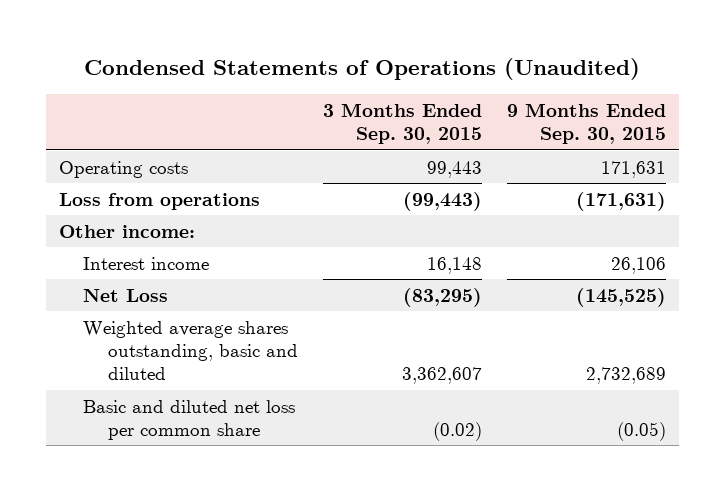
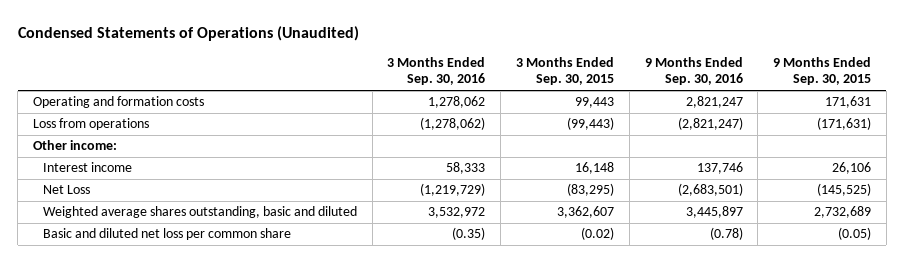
- | 3 Months Ended Sep. 30, 2015 | 9 Months Ended Sep. 30, 2015
+ | 3 Months Ended Sep. 30, 2016 | 3 Months Ended Sep. 30, 2015 | 9 Months Ended Sep. 30, 2016 | 9 Months Ended Sep. 30, 2015
- Operating costs | 99,443 | 171,631
+ Operating and formation costs | 1,278,062 | 99,443 | 2,821,247 | 171,631

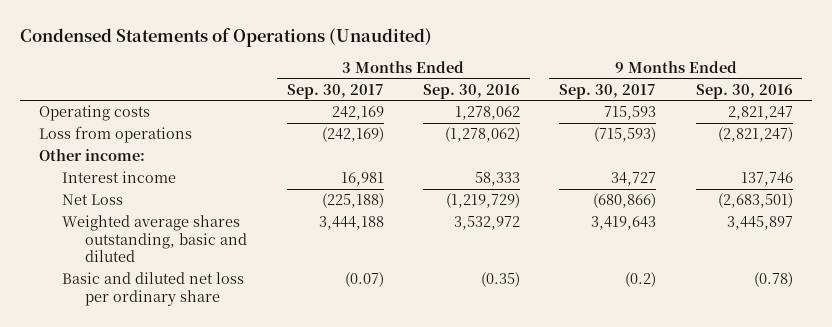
- | 3 Months Ended Sep. 30, 2016 | 3 Months Ended Sep. 30, 2015 | 9 Months Ended Sep. 30, 2016 | 9 Months Ended Sep. 30, 2015
+ | 3 Months Ended Sep. 30, 2017 | 3 Months Ended Sep. 30, 2016 | 9 Months Ended Sep. 30, 2017 | 9 Months Ended Sep. 30, 2016
- Operating and formation costs | 1,278,062 | 99,443 | 2,821,247 | 171,631
+ Operating costs | 242,169 | 1,278,062 | 715,593 | 2,821,247
- Basic and diluted net loss per common share | (0.35) | (0.02) | (0.78) | (0.05)
+ Basic and diluted net loss per ordinary share | (0.07) | (0.35) | (0.2) | (0.78)

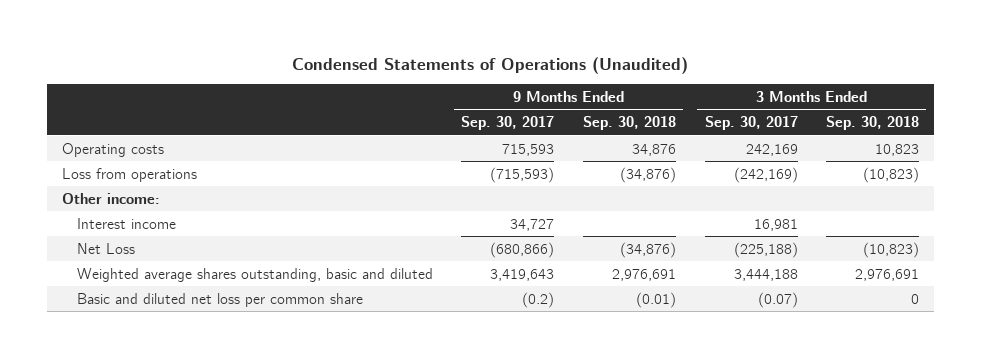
- | 3 Months Ended Sep. 30, 2017 | 3 Months Ended Sep. 30, 2016 | 9 Months Ended Sep. 30, 2017 | 9 Months Ended Sep. 30, 2016
+ | 9 Months Ended Sep. 30, 2017 | 9 Months Ended Sep. 30, 2018 | 3 Months Ended Sep. 30, 2017 | 3 Months Ended Sep. 30, 2018
- Basic and diluted net loss per ordinary share | (0.07) | (0.35) | (0.2) | (0.78)
+ Basic and diluted net loss per common share | (0.2) | (0.01) | (0.07) | 0

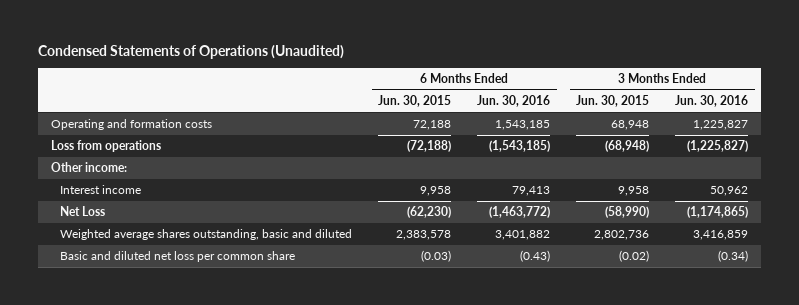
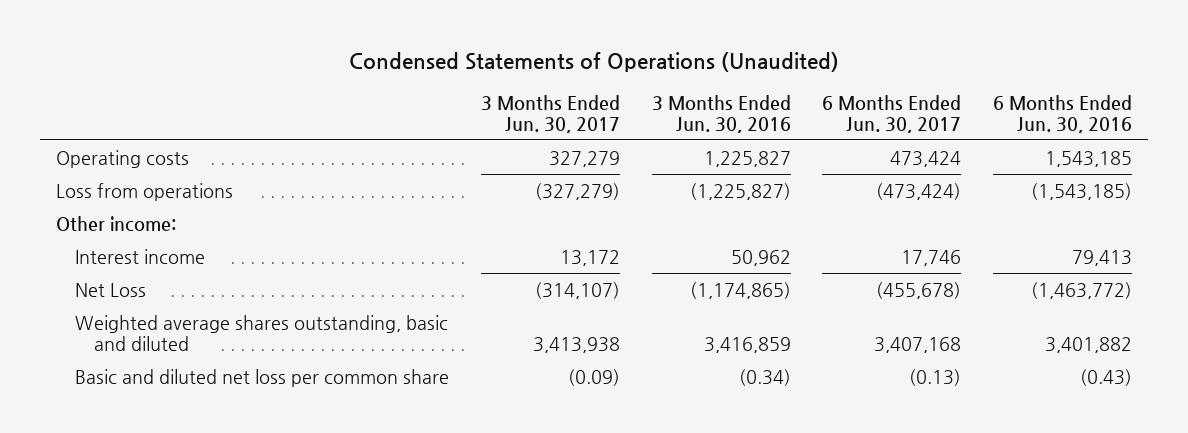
- | 6 Months Ended Jun. 30, 2015 | 6 Months Ended Jun. 30, 2016 | 3 Months Ended Jun. 30, 2015 | 3 Months Ended Jun. 30, 2016
+ | 3 Months Ended Jun. 30, 2017 | 3 Months Ended Jun. 30, 2016 | 6 Months Ended Jun. 30, 2017 | 6 Months Ended Jun. 30, 2016
- Operating and formation costs | 72,188 | 1,543,185 | 68,948 | 1,225,827
+ Operating costs | 327,279 | 1,225,827 | 473,424 | 1,543,185

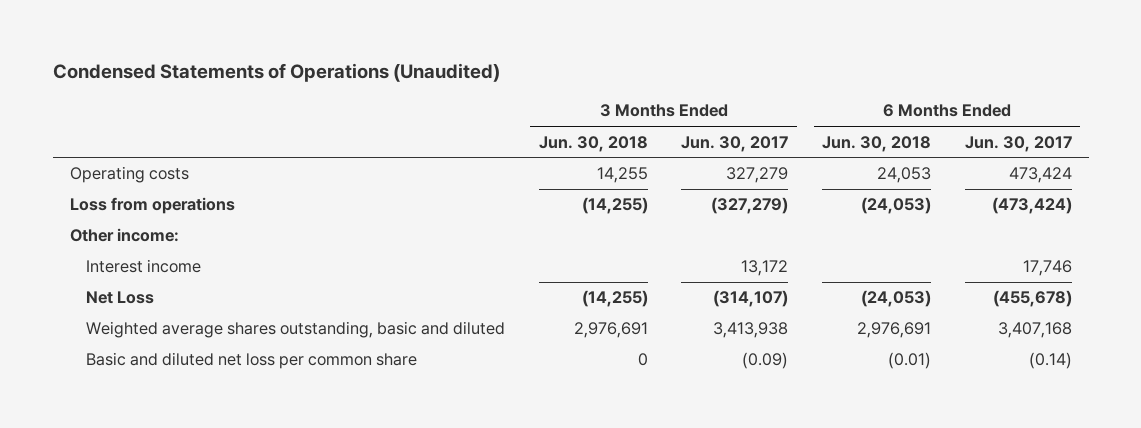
- | 3 Months Ended Jun. 30, 2017 | 3 Months Ended Jun. 30, 2016 | 6 Months Ended Jun. 30, 2017 | 6 Months Ended Jun. 30, 2016
+ | 3 Months Ended Jun. 30, 2018 | 3 Months Ended Jun. 30, 2017 | 6 Months Ended Jun. 30, 2018 | 6 Months Ended Jun. 30, 2017
- Basic and diluted net loss per common share | (0.09) | (0.34) | (0.13) | (0.43)
+ Basic and diluted net loss per common share | 0 | (0.09) | (0.01) | (0.14)

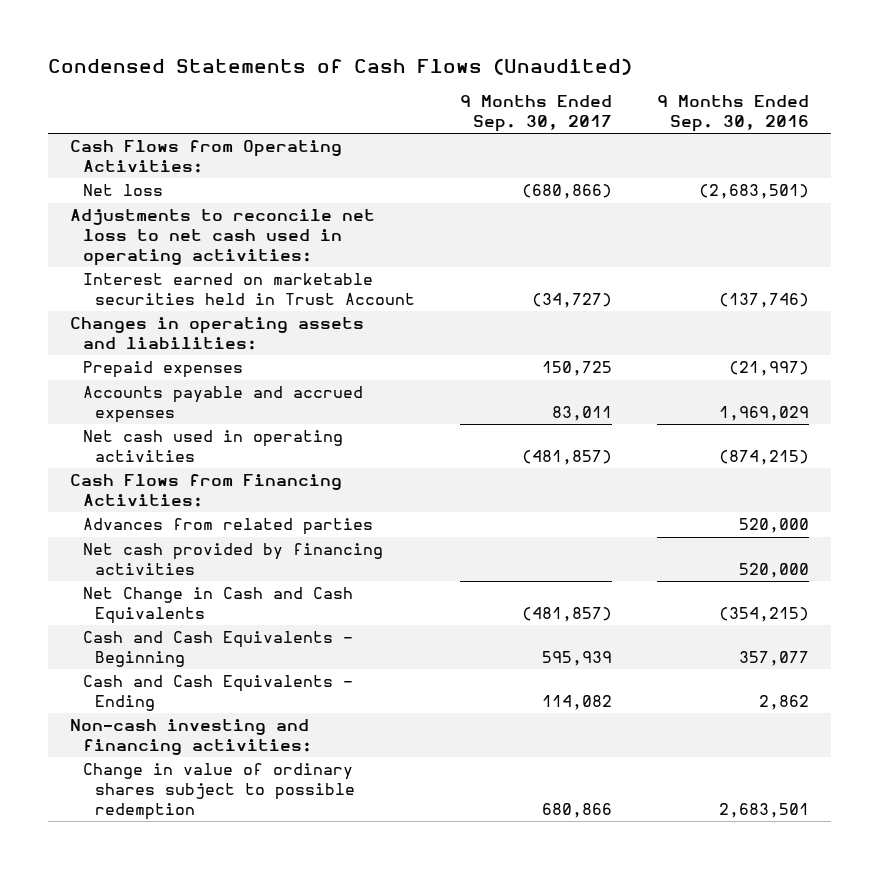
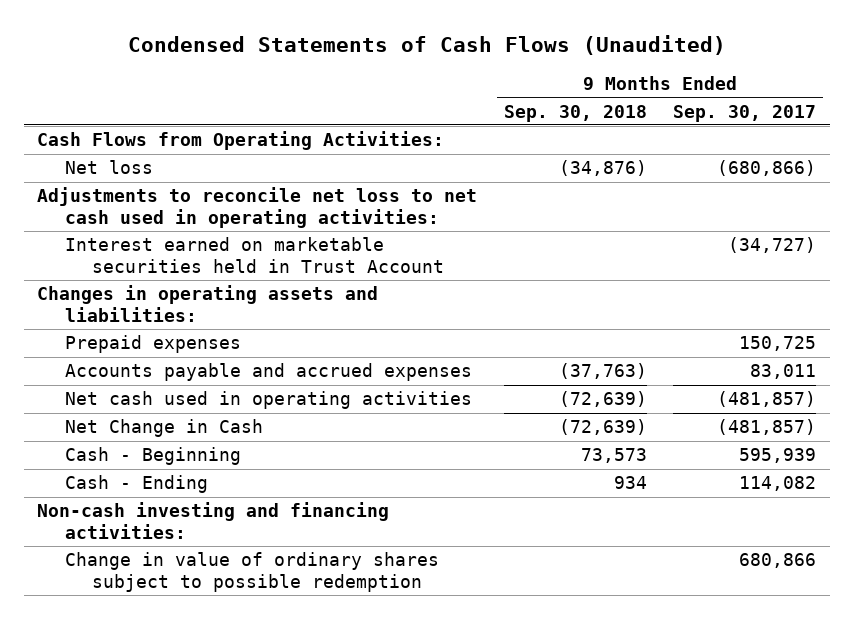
- | 9 Months Ended Sep. 30, 2017 | 9 Months Ended Sep. 30, 2016
+ | 9 Months Ended Sep. 30, 2018 | 9 Months Ended Sep. 30, 2017
- Cash Flows from Financing Activities:
- Advances from related parties | | 520,000
- Net cash provided by financing activities | | 520,000
- Net Change in Cash and Cash Equivalents | (481,857) | (354,215)
- Cash and Cash Equivalents - Beginning | 595,939 | 357,077
- Cash and Cash Equivalents - Ending | 114,082 | 2,862
+ Net Change in Cash | (72,639) | (481,857)
+ Cash - Beginning | 73,573 | 595,939
+ Cash - Ending | 934 | 114,082

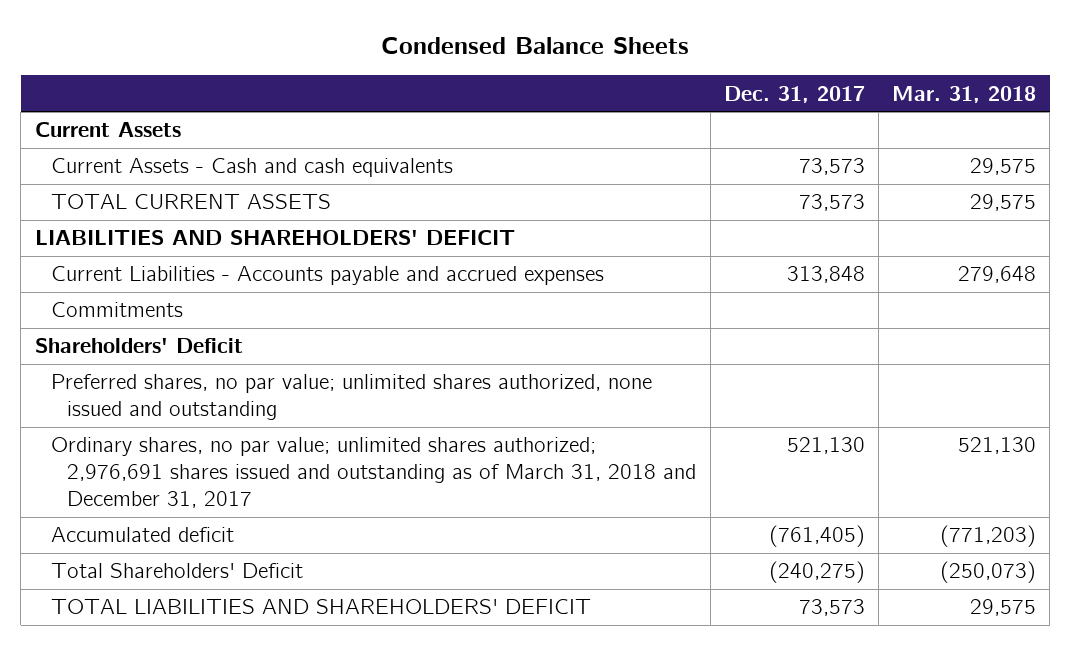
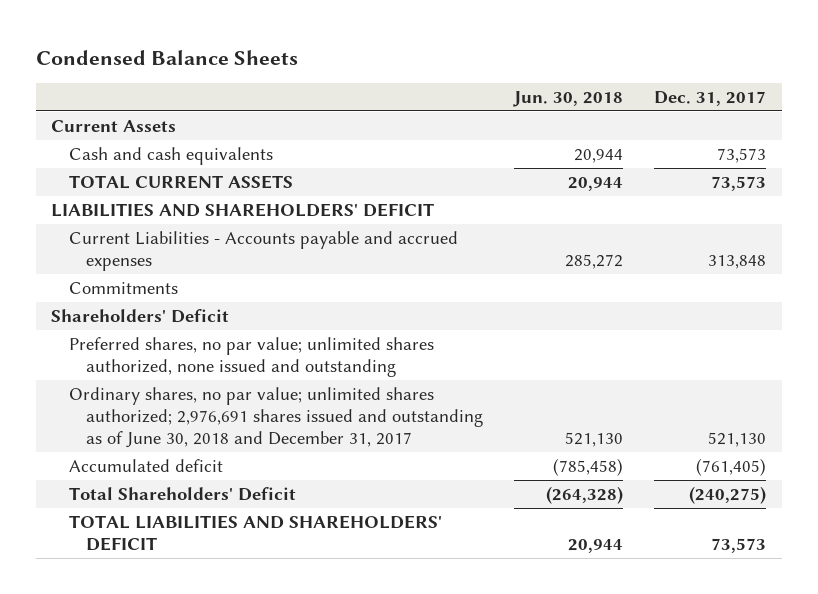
- | Dec. 31, 2017 | Mar. 31, 2018
+ | Jun. 30, 2018 | Dec. 31, 2017
- Current Assets - Cash and cash equivalents | 73,573 | 29,575
+ Cash and cash equivalents | 20,944 | 73,573
- Ordinary shares, no par value; unlimited shares authorized; 2,976,691 shares issued and outstanding as of March 31, 2018 and December 31, 2017 | 521,130 | 521,130
+ Ordinary shares, no par value; unlimited shares authorized; 2,976,691 shares issued and outstanding as of June 30, 2018 and December 31, 2017 | 521,130 | 521,130

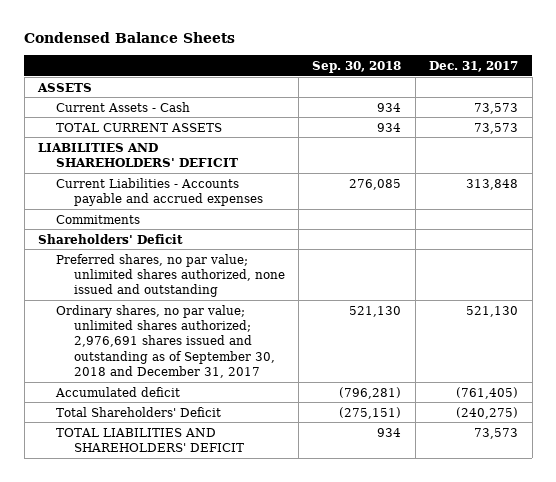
- | Jun. 30, 2018 | Dec. 31, 2017
+ | Sep. 30, 2018 | Dec. 31, 2017
- Current Assets
- Cash and cash equivalents | 20,944 | 73,573
+ ASSETS
+ Current Assets - Cash | 934 | 73,573
- Ordinary shares, no par value; unlimited shares authorized; 2,976,691 shares issued and outstanding as of June 30, 2018 and December 31, 2017 | 521,130 | 521,130
+ Ordinary shares, no par value; unlimited shares authorized; 2,976,691 shares issued and outstanding as of September 30, 2018 and December 31, 2017 | 521,130 | 521,130

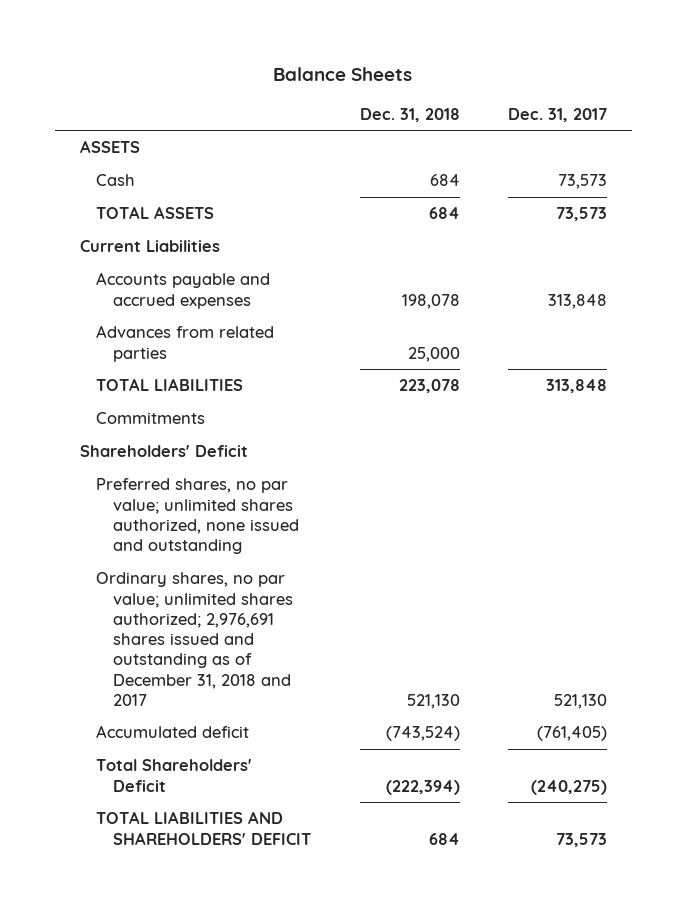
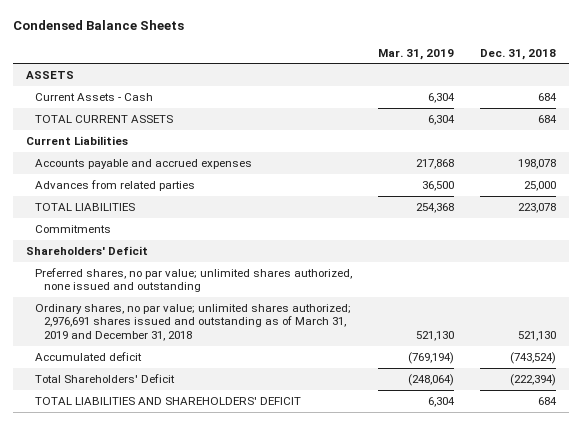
- Balance Sheets
+ Condensed Balance Sheets
- | Dec. 31, 2018 | Dec. 31, 2017
+ | Mar. 31, 2019 | Dec. 31, 2018
- Cash | 684 | 73,573
- TOTAL ASSETS | 684 | 73,573
+ Current Assets - Cash | 6,304 | 684
+ TOTAL CURRENT ASSETS | 6,304 | 684
- Ordinary shares, no par value; unlimited shares authorized; 2,976,691 shares issued and outstanding as of December 31, 2018 and 2017 | 521,130 | 521,130
+ Ordinary shares, no par value; unlimited shares authorized; 2,976,691 shares issued and outstanding as of March 31, 2019 and December 31, 2018 | 521,130 | 521,130

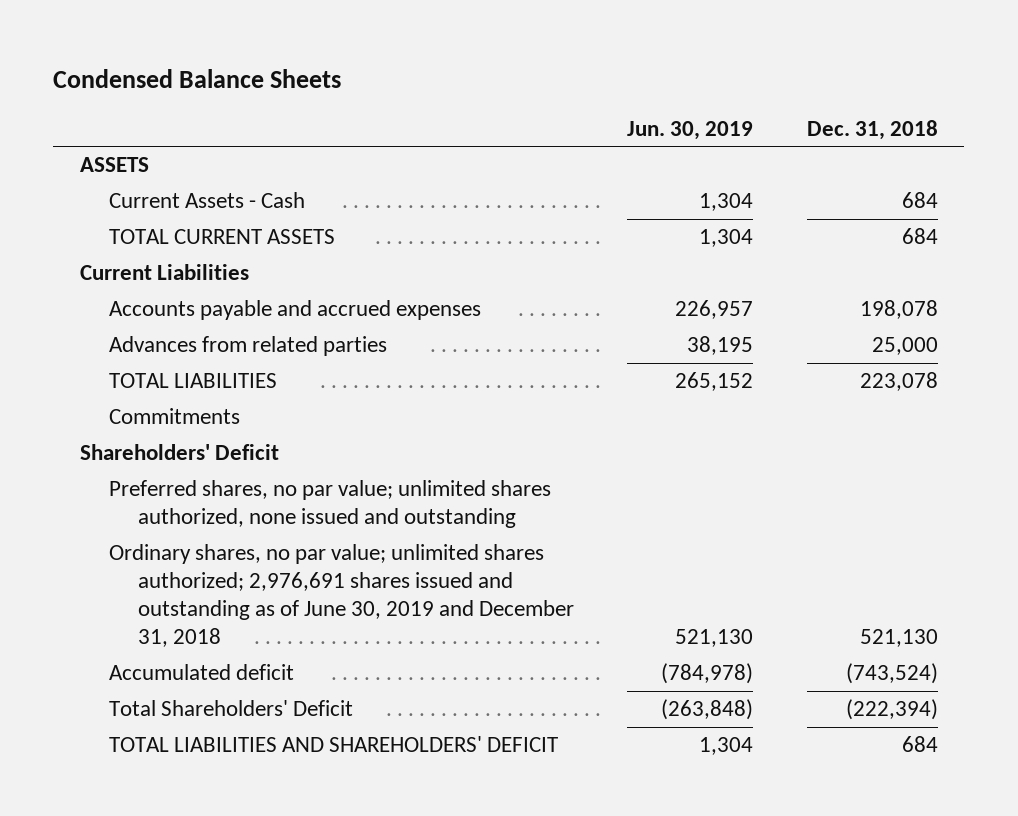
- | Mar. 31, 2019 | Dec. 31, 2018
+ | Jun. 30, 2019 | Dec. 31, 2018
- Ordinary shares, no par value; unlimited shares authorized; 2,976,691 shares issued and outstanding as of March 31, 2019 and December 31, 2018 | 521,130 | 521,130
+ Ordinary shares, no par value; unlimited shares authorized; 2,976,691 shares issued and outstanding as of June 30, 2019 and December 31, 2018 | 521,130 | 521,130

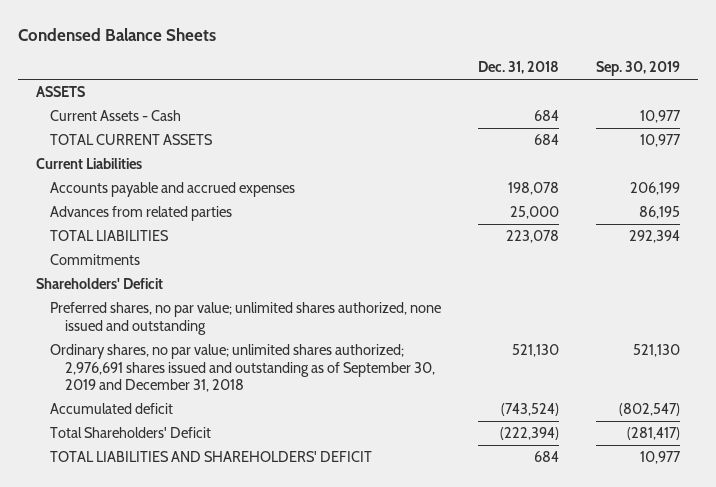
- | Jun. 30, 2019 | Dec. 31, 2018
+ | Dec. 31, 2018 | Sep. 30, 2019
- Ordinary shares, no par value; unlimited shares authorized; 2,976,691 shares issued and outstanding as of June 30, 2019 and December 31, 2018 | 521,130 | 521,130
+ Ordinary shares, no par value; unlimited shares authorized; 2,976,691 shares issued and outstanding as of September 30, 2019 and December 31, 2018 | 521,130 | 521,130

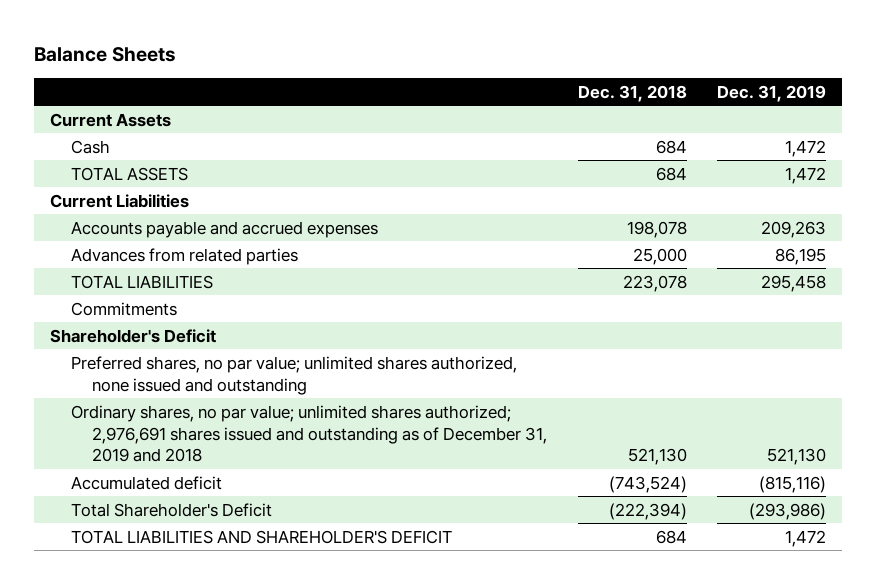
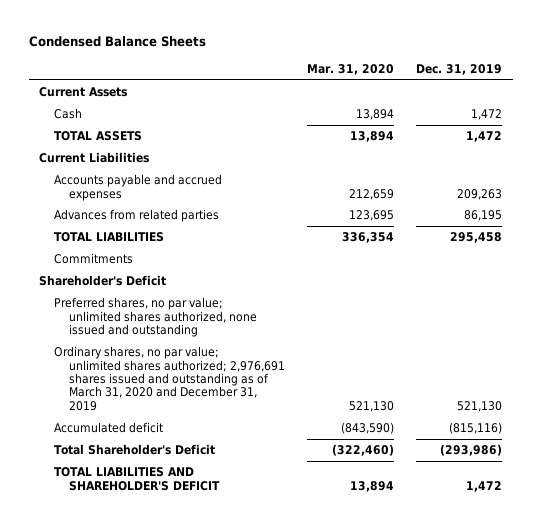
- Balance Sheets
+ Condensed Balance Sheets
- | Dec. 31, 2018 | Dec. 31, 2019
+ | Mar. 31, 2020 | Dec. 31, 2019
- Ordinary shares, no par value; unlimited shares authorized; 2,976,691 shares issued and outstanding as of December 31, 2019 and 2018 | 521,130 | 521,130
+ Ordinary shares, no par value; unlimited shares authorized; 2,976,691 shares issued and outstanding as of March 31, 2020 and December 31, 2019 | 521,130 | 521,130

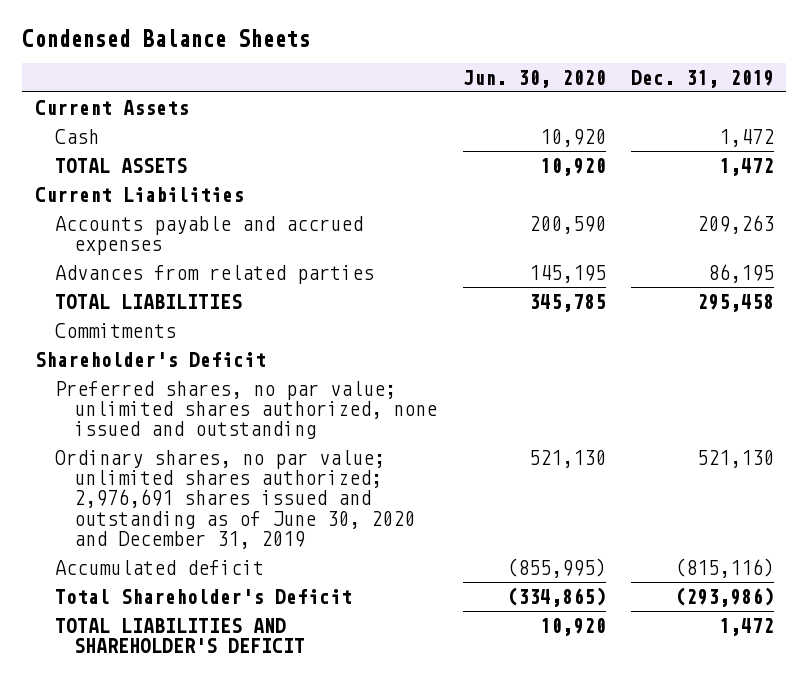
- | Mar. 31, 2020 | Dec. 31, 2019
+ | Jun. 30, 2020 | Dec. 31, 2019
- Ordinary shares, no par value; unlimited shares authorized; 2,976,691 shares issued and outstanding as of March 31, 2020 and December 31, 2019 | 521,130 | 521,130
+ Ordinary shares, no par value; unlimited shares authorized; 2,976,691 shares issued and outstanding as of June 30, 2020 and December 31, 2019 | 521,130 | 521,130

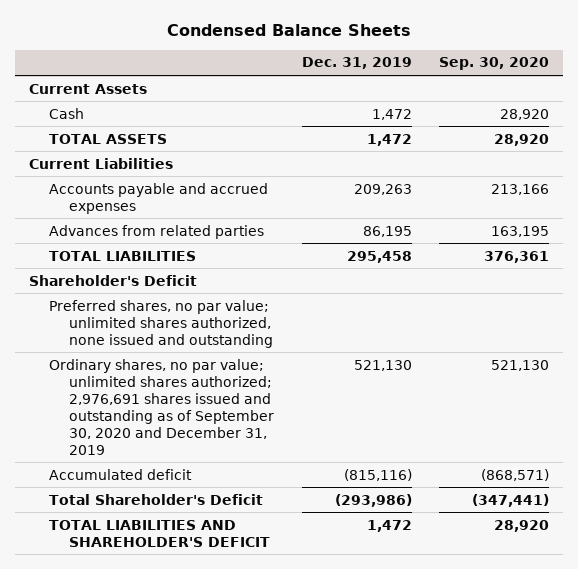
- | Jun. 30, 2020 | Dec. 31, 2019
+ | Dec. 31, 2019 | Sep. 30, 2020
- Commitments
- Ordinary shares, no par value; unlimited shares authorized; 2,976,691 shares issued and outstanding as of June 30, 2020 and December 31, 2019 | 521,130 | 521,130
+ Ordinary shares, no par value; unlimited shares authorized; 2,976,691 shares issued and outstanding as of September 30, 2020 and December 31, 2019 | 521,130 | 521,130

